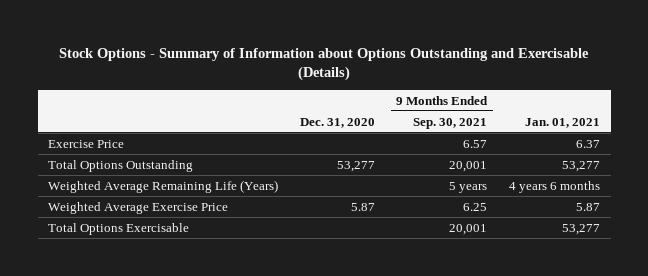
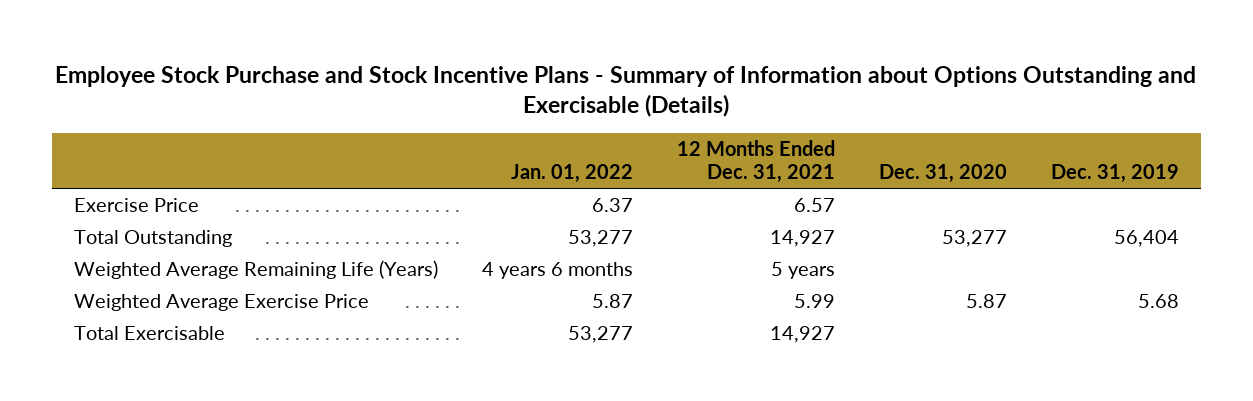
- Stock Options - Summary of Information about Options Outstanding and Exercisable (Details)
+ Employee Stock Purchase and Stock Incentive Plans - Summary of Information about Options Outstanding and Exercisable (Details)
- | Dec. 31, 2020 | 9 Months Ended Sep. 30, 2021 | Jan. 01, 2021
+ | Jan. 01, 2022 | 12 Months Ended Dec. 31, 2021 | Dec. 31, 2020 | Dec. 31, 2019
- Total Options Outstanding | 53,277 | 20,001 | 53,277
+ Total Outstanding | 53,277 | 14,927 | 53,277 | 56,404
- Total Options Exercisable | | 20,001 | 53,277
+ Total Exercisable | 53,277 | 14,927 | |

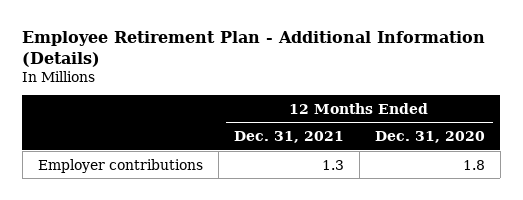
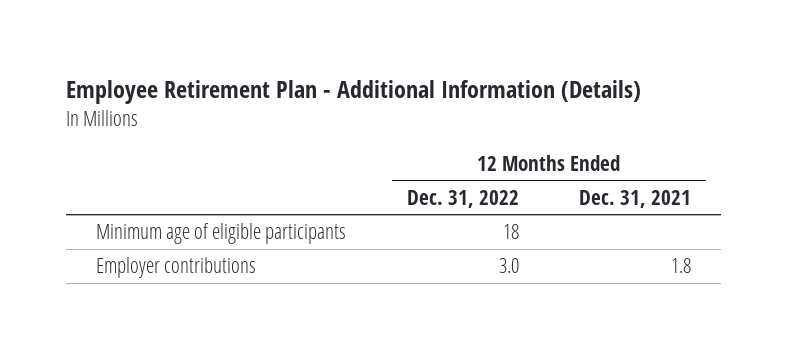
- | 12 Months Ended Dec. 31, 2021 | 12 Months Ended Dec. 31, 2020
+ | 12 Months Ended Dec. 31, 2022 | 12 Months Ended Dec. 31, 2021
- Employer contributions | 1.3 | 1.8
+ Minimum age of eligible participants | 18 |
+ Employer contributions | 3.0 | 1.8

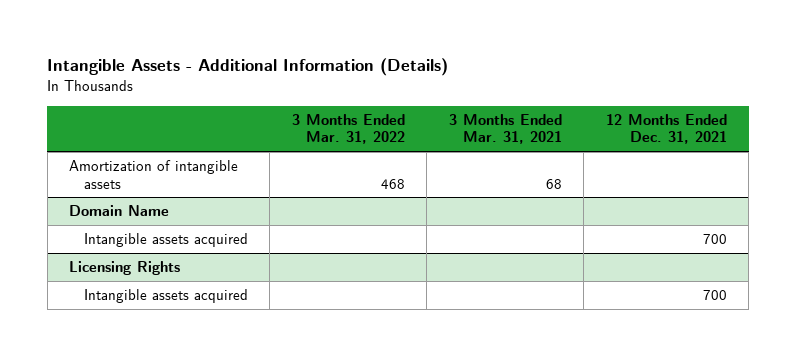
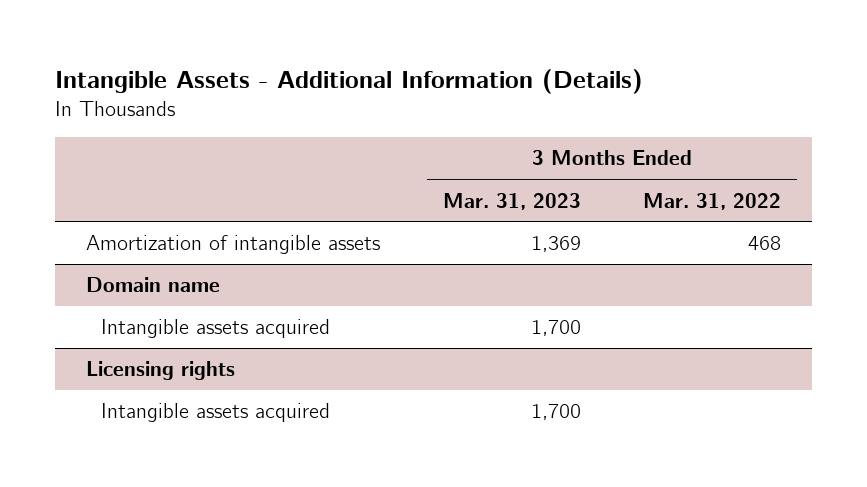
- | 3 Months Ended Mar. 31, 2022 | 3 Months Ended Mar. 31, 2021 | 12 Months Ended Dec. 31, 2021
+ | 3 Months Ended Mar. 31, 2023 | 3 Months Ended Mar. 31, 2022
- Domain Name
+ Domain name
- Licensing Rights
+ Licensing rights

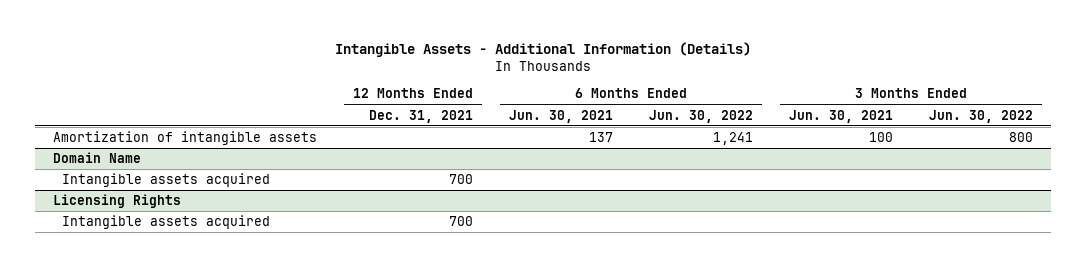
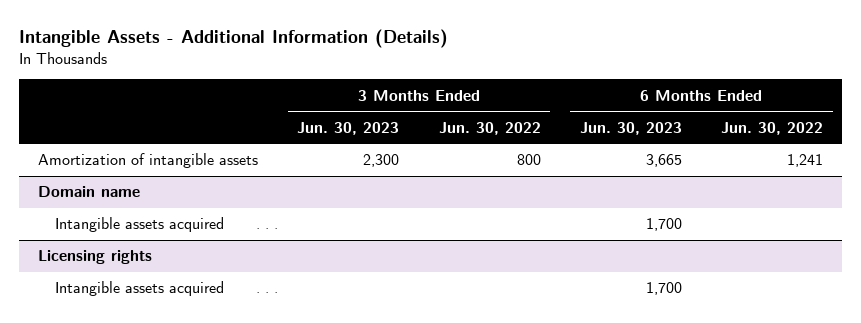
- | 12 Months Ended Dec. 31, 2021 | 6 Months Ended Jun. 30, 2021 | 6 Months Ended Jun. 30, 2022 | 3 Months Ended Jun. 30, 2021 | 3 Months Ended Jun. 30, 2022
+ | 3 Months Ended Jun. 30, 2023 | 3 Months Ended Jun. 30, 2022 | 6 Months Ended Jun. 30, 2023 | 6 Months Ended Jun. 30, 2022
- Domain Name
+ Domain name
- Licensing Rights
+ Licensing rights

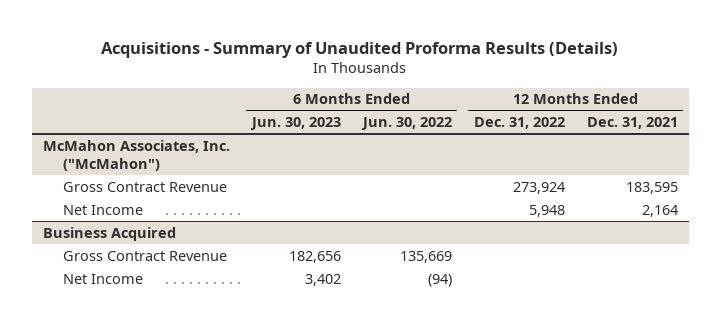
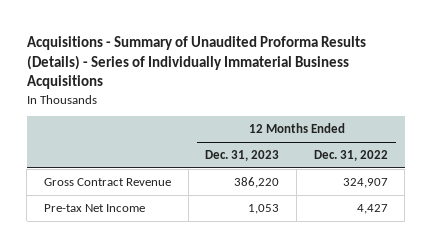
- Acquisitions - Summary of Unaudited Proforma Results (Details)
+ Acquisitions - Summary of Unaudited Proforma Results (Details) - Series of Individually Immaterial Business Acquisitions
- | 6 Months Ended Jun. 30, 2023 | 6 Months Ended Jun. 30, 2022 | 12 Months Ended Dec. 31, 2022 | 12 Months Ended Dec. 31, 2021
+ | 12 Months Ended Dec. 31, 2023 | 12 Months Ended Dec. 31, 2022
- McMahon Associates, Inc. ("McMahon")
- Gross Contract Revenue | | | 273,924 | 183,595
- Net Income | | | 5,948 | 2,164
- Business Acquired
- Gross Contract Revenue | 182,656 | 135,669 | |
- Net Income | 3,402 | (94) | |
+ Gross Contract Revenue | 386,220 | 324,907
+ Pre-tax Net Income | 1,053 | 4,427

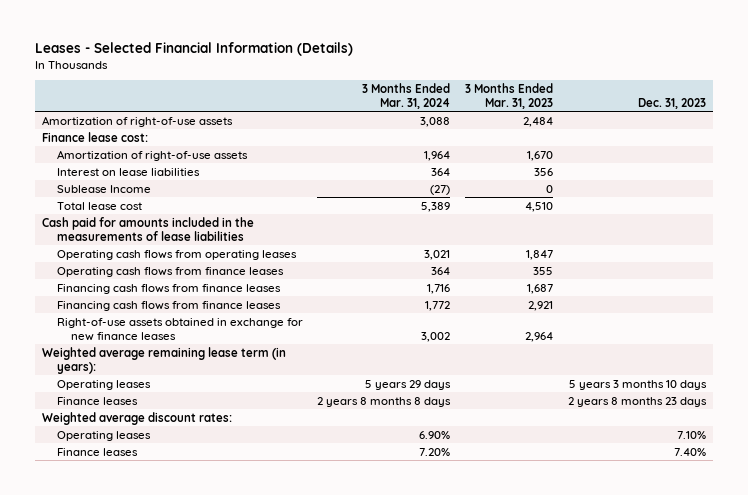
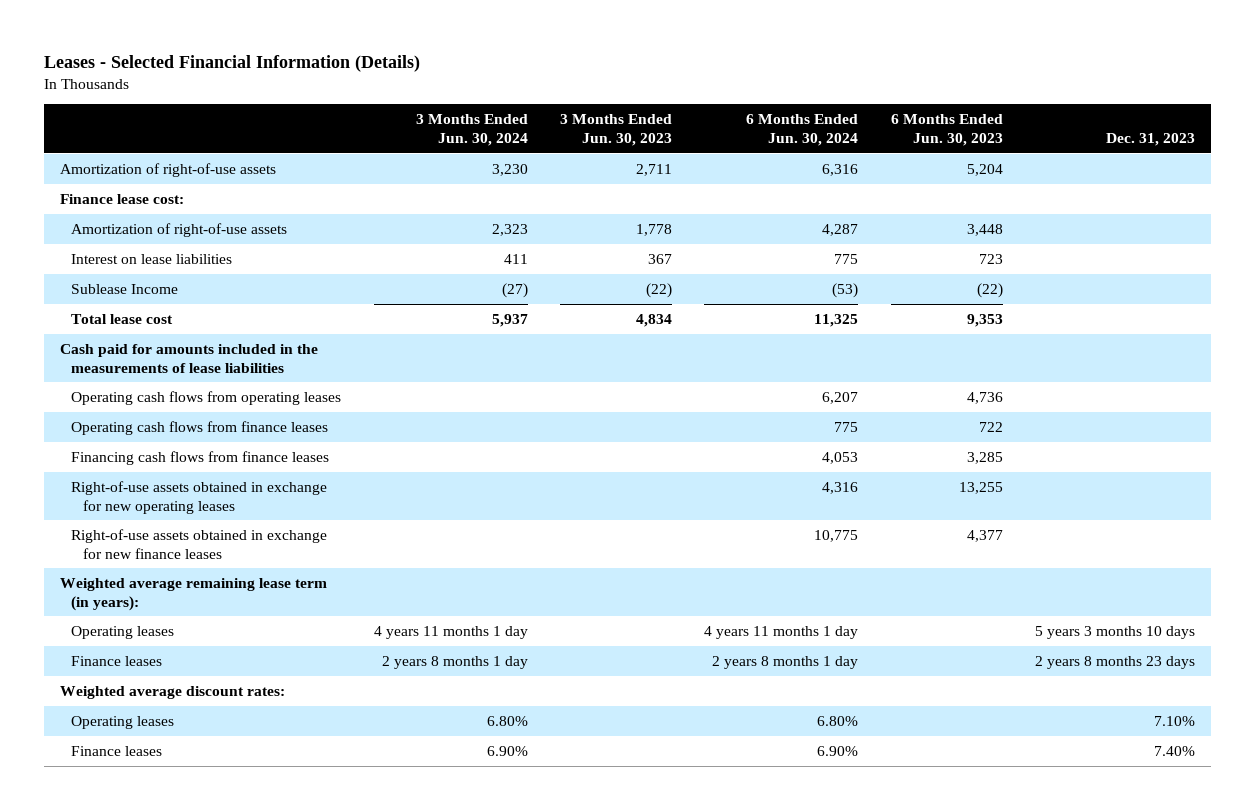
- | 3 Months Ended Mar. 31, 2024 | 3 Months Ended Mar. 31, 2023 | Dec. 31, 2023
+ | 3 Months Ended Jun. 30, 2024 | 3 Months Ended Jun. 30, 2023 | 6 Months Ended Jun. 30, 2024 | 6 Months Ended Jun. 30, 2023 | Dec. 31, 2023
- Financing cash flows from finance leases | 1,772 | 2,921 |
+ Right-of-use assets obtained in exchange for new operating leases | | | 4,316 | 13,255 |

